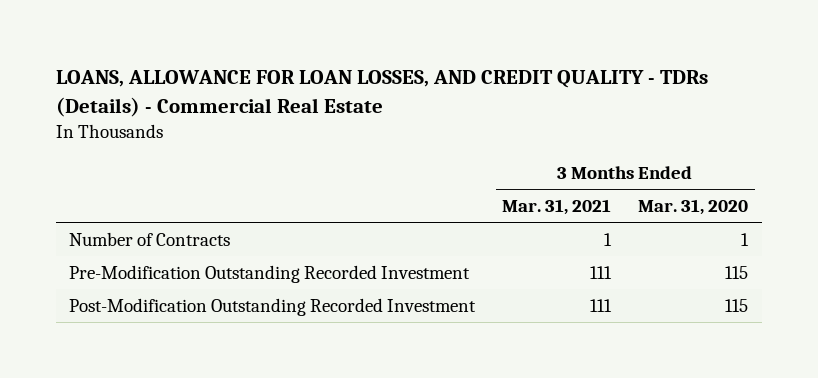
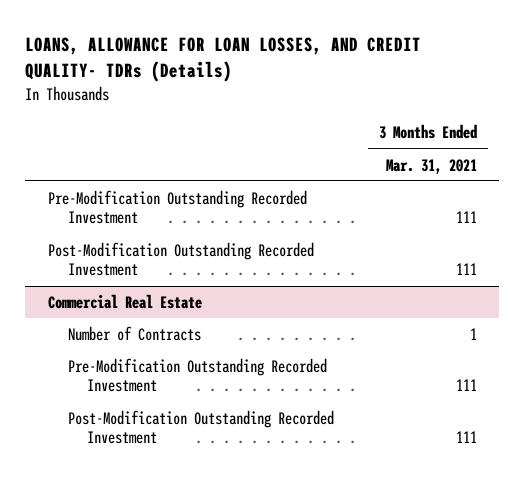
- LOANS, ALLOWANCE FOR LOAN LOSSES, AND CREDIT QUALITY - TDRs (Details) - Commercial Real Estate
+ LOANS, ALLOWANCE FOR LOAN LOSSES, AND CREDIT QUALITY- TDRs (Details)
- | 3 Months Ended Mar. 31, 2021 | 3 Months Ended Mar. 31, 2020
+ | 3 Months Ended Mar. 31, 2021
+ Pre-Modification Outstanding Recorded Investment | 111
+ Post-Modification Outstanding Recorded Investment | 111
+ Commercial Real Estate

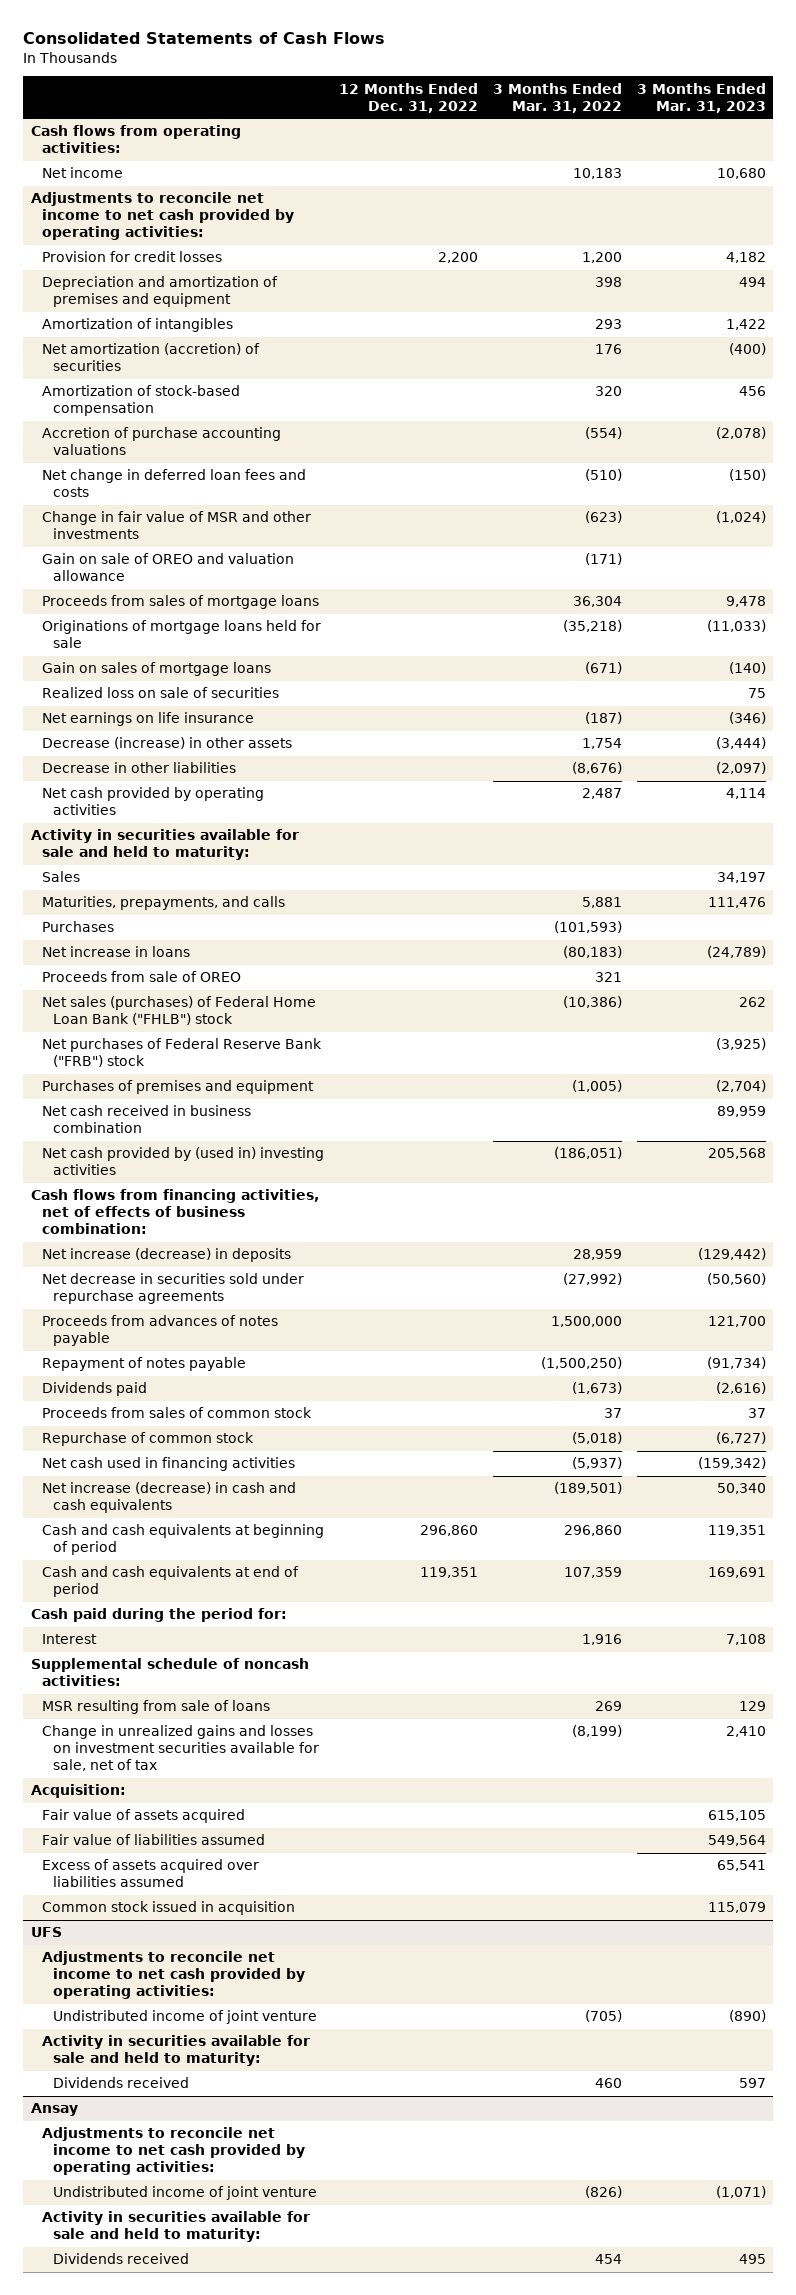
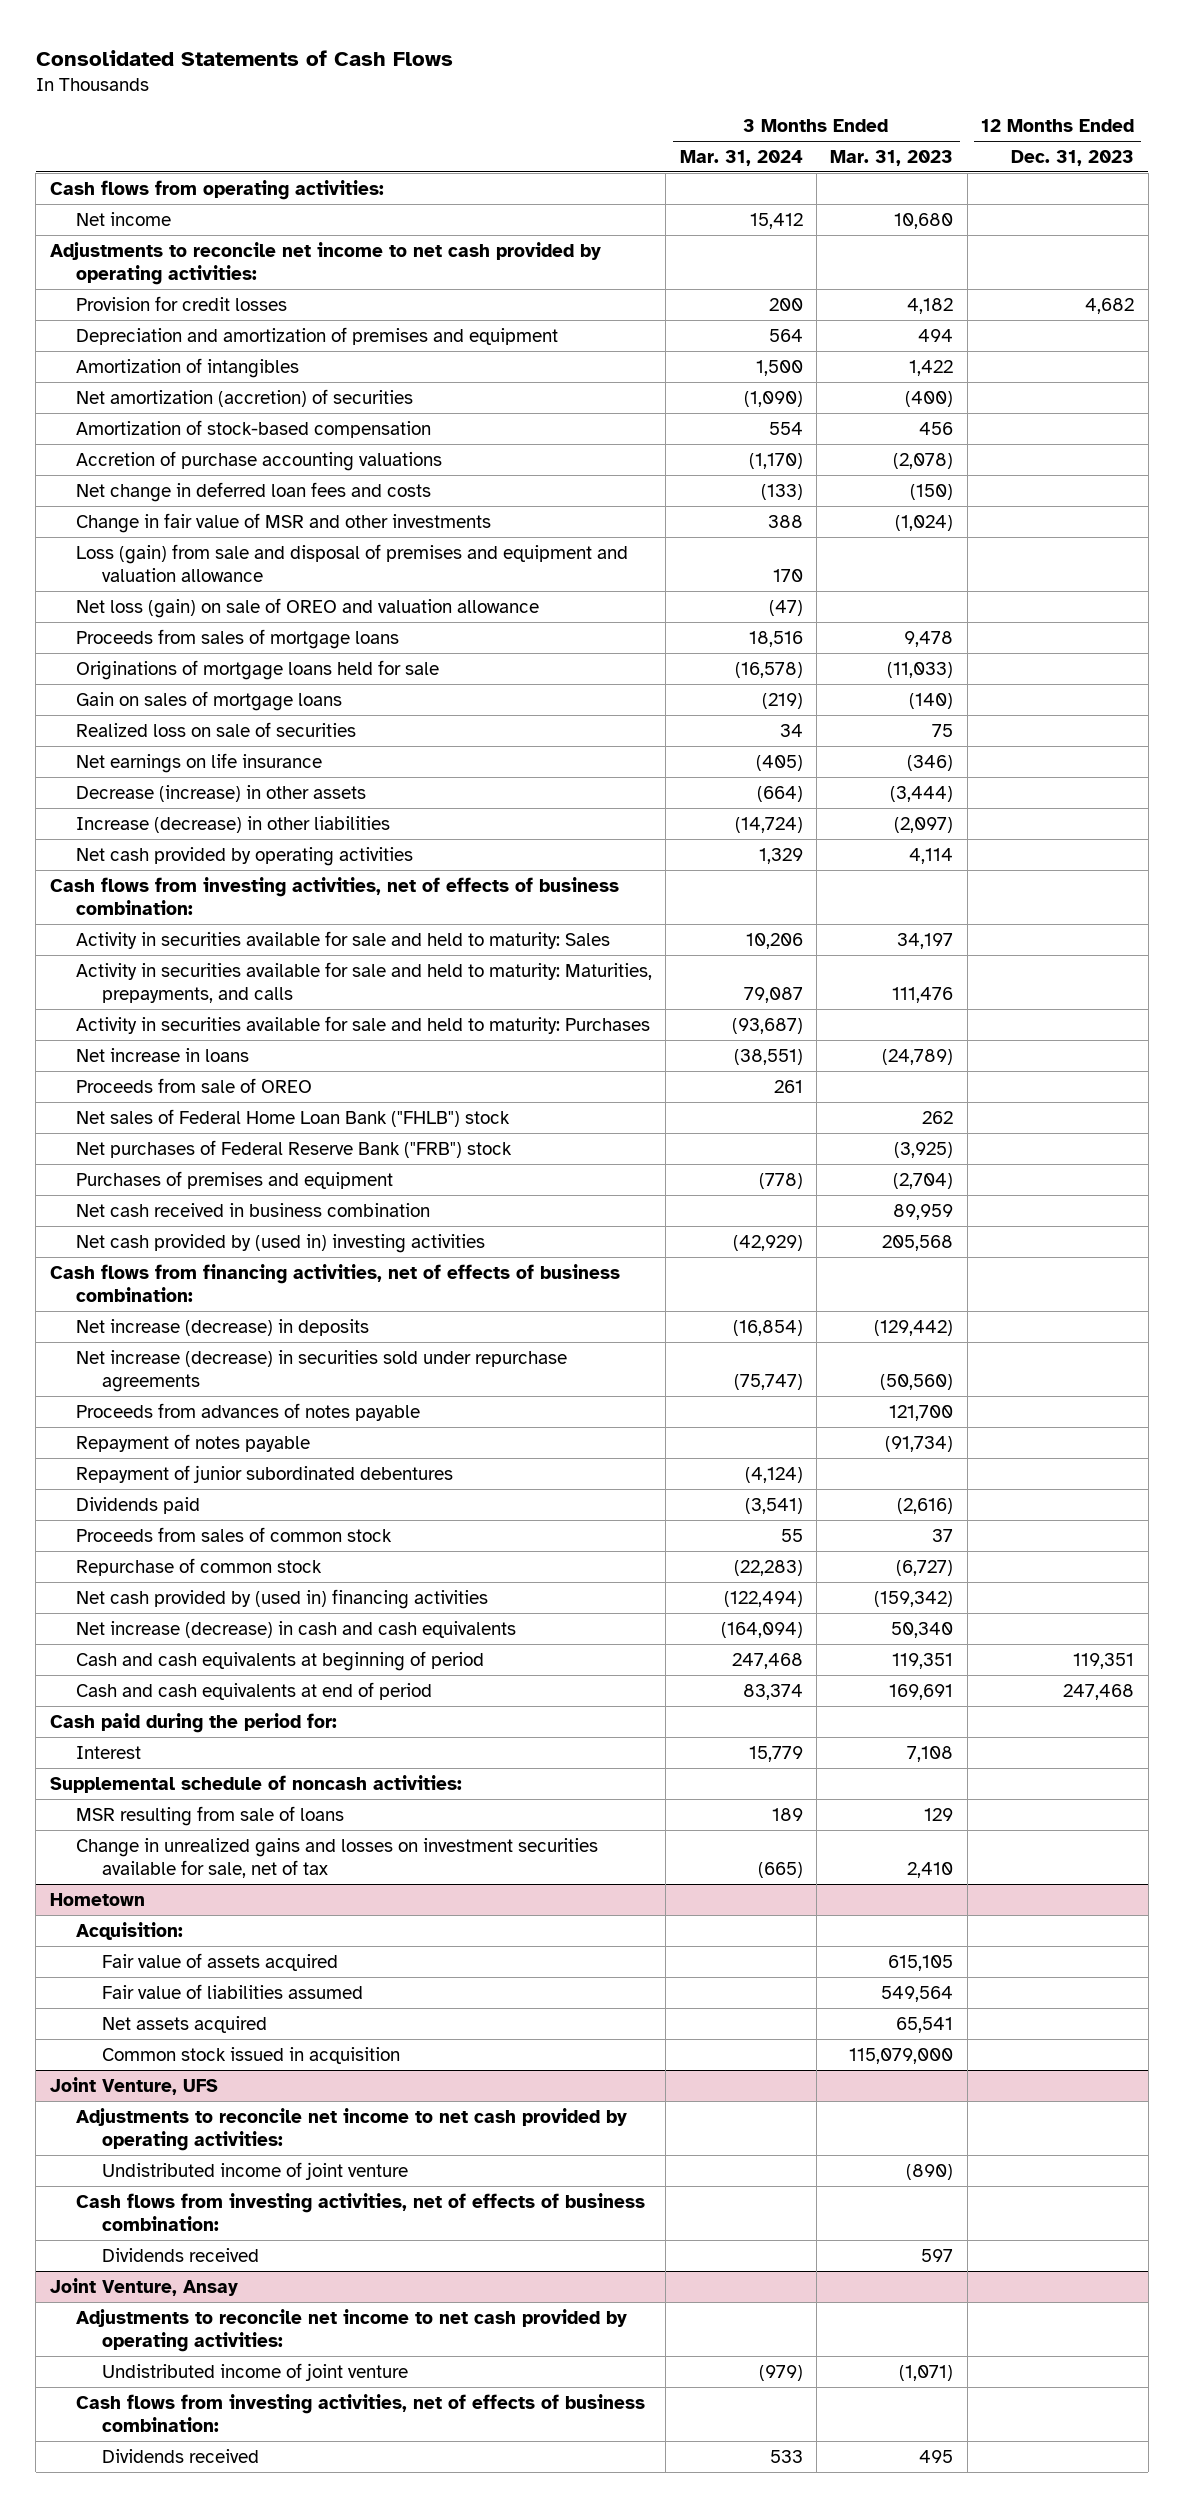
- | 12 Months Ended Dec. 31, 2022 | 3 Months Ended Mar. 31, 2022 | 3 Months Ended Mar. 31, 2023
+ | 3 Months Ended Mar. 31, 2024 | 3 Months Ended Mar. 31, 2023 | 12 Months Ended Dec. 31, 2023
- Gain on sale of OREO and valuation allowance | | (171) |
+ Loss (gain) from sale and disposal of premises and equipment and valuation allowance | 170 | |
+ Net loss (gain) on sale of OREO and valuation allowance | (47) | |
- Decrease in other liabilities | | (8,676) | (2,097)
+ Increase (decrease) in other liabilities | (14,724) | (2,097) |
- Activity in securities available for sale and held to maturity:
- Sales | | | 34,197
- Maturities, prepayments, and calls | | 5,881 | 111,476
- Purchases | | (101,593) |
+ Cash flows from investing activities, net of effects of business combination:
+ Activity in securities available for sale and held to maturity: Sales | 10,206 | 34,197 |
+ Activity in securities available for sale and held to maturity: Maturities, prepayments, and calls | 79,087 | 111,476 |
+ Activity in securities available for sale and held to maturity: Purchases | (93,687) | |
- Net sales (purchases) of Federal Home Loan Bank ("FHLB") stock | | (10,386) | 262
+ Net sales of Federal Home Loan Bank ("FHLB") stock | | 262 |
- Net decrease in securities sold under repurchase agreements | | (27,992) | (50,560)
+ Net increase (decrease) in securities sold under repurchase agreements | (75,747) | (50,560) |
+ Repayment of junior subordinated debentures | (4,124) | |
- Net cash used in financing activities | | (5,937) | (159,342)
+ Net cash provided by (used in) financing activities | (122,494) | (159,342) |
+ Hometown
- Excess of assets acquired over liabilities assumed | | | 65,541
- Common stock issued in acquisition | | | 115,079
- UFS
+ Net assets acquired | | 65,541 |
+ Common stock issued in acquisition | | 115,079,000 |
+ Joint Venture, UFS
- Activity in securities available for sale and held to maturity:
+ Cash flows from investing activities, net of effects of business combination:
- Ansay
+ Joint Venture, Ansay
- Activity in securities available for sale and held to maturity:
+ Cash flows from investing activities, net of effects of business combination:

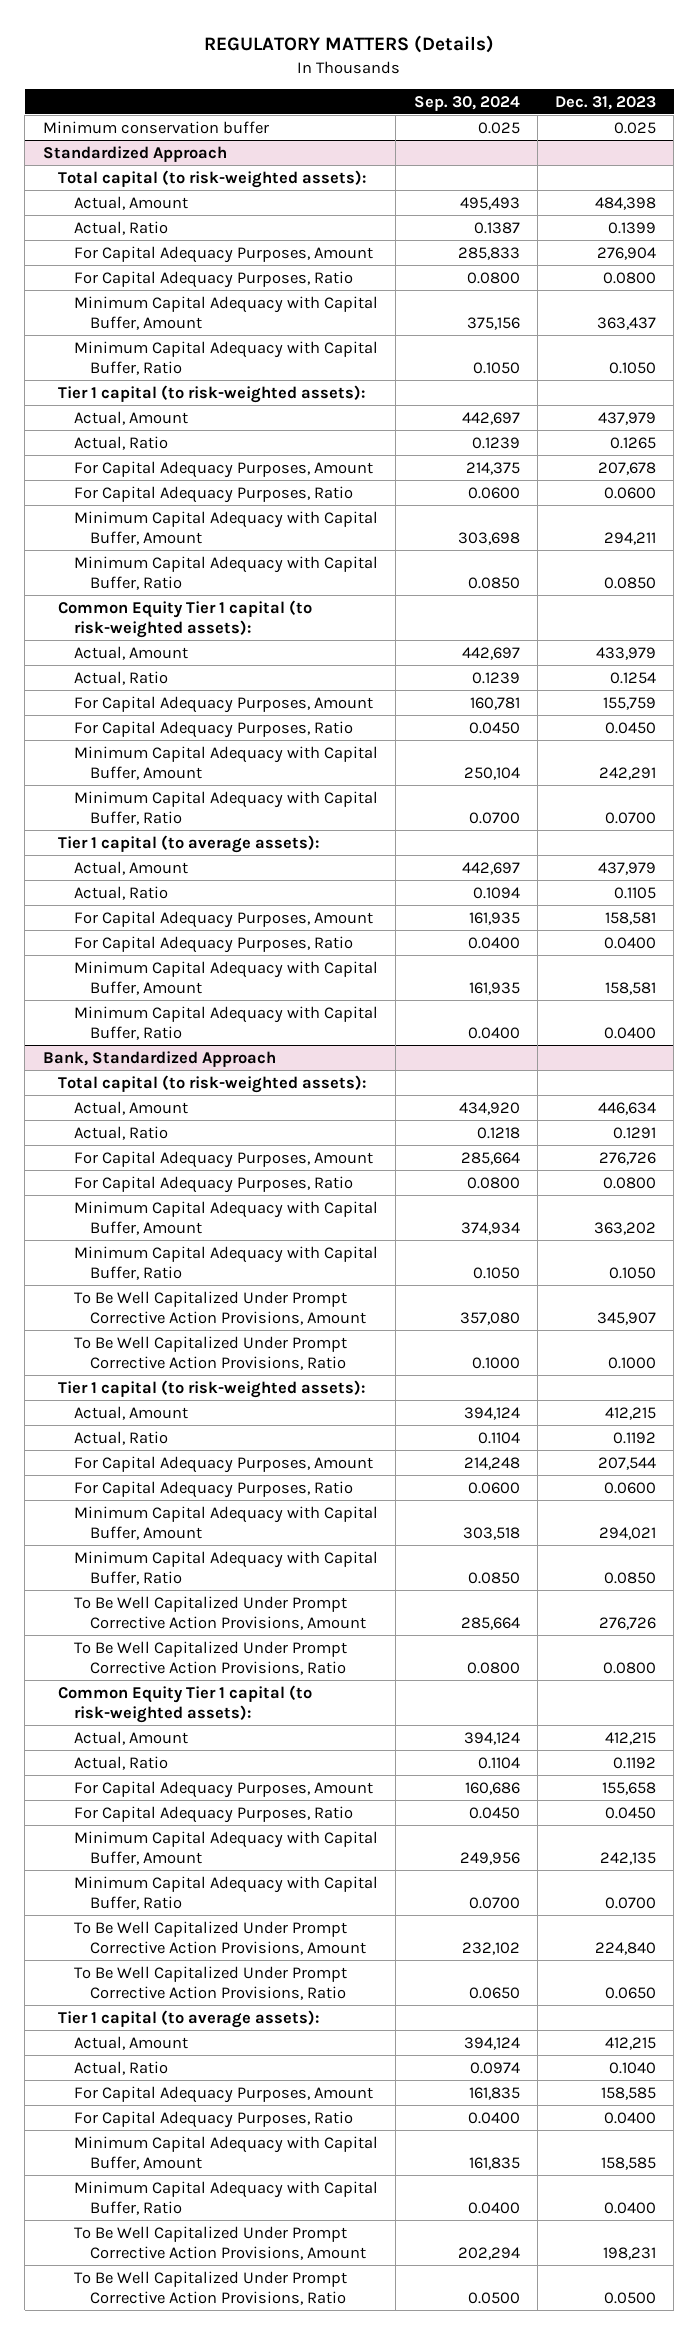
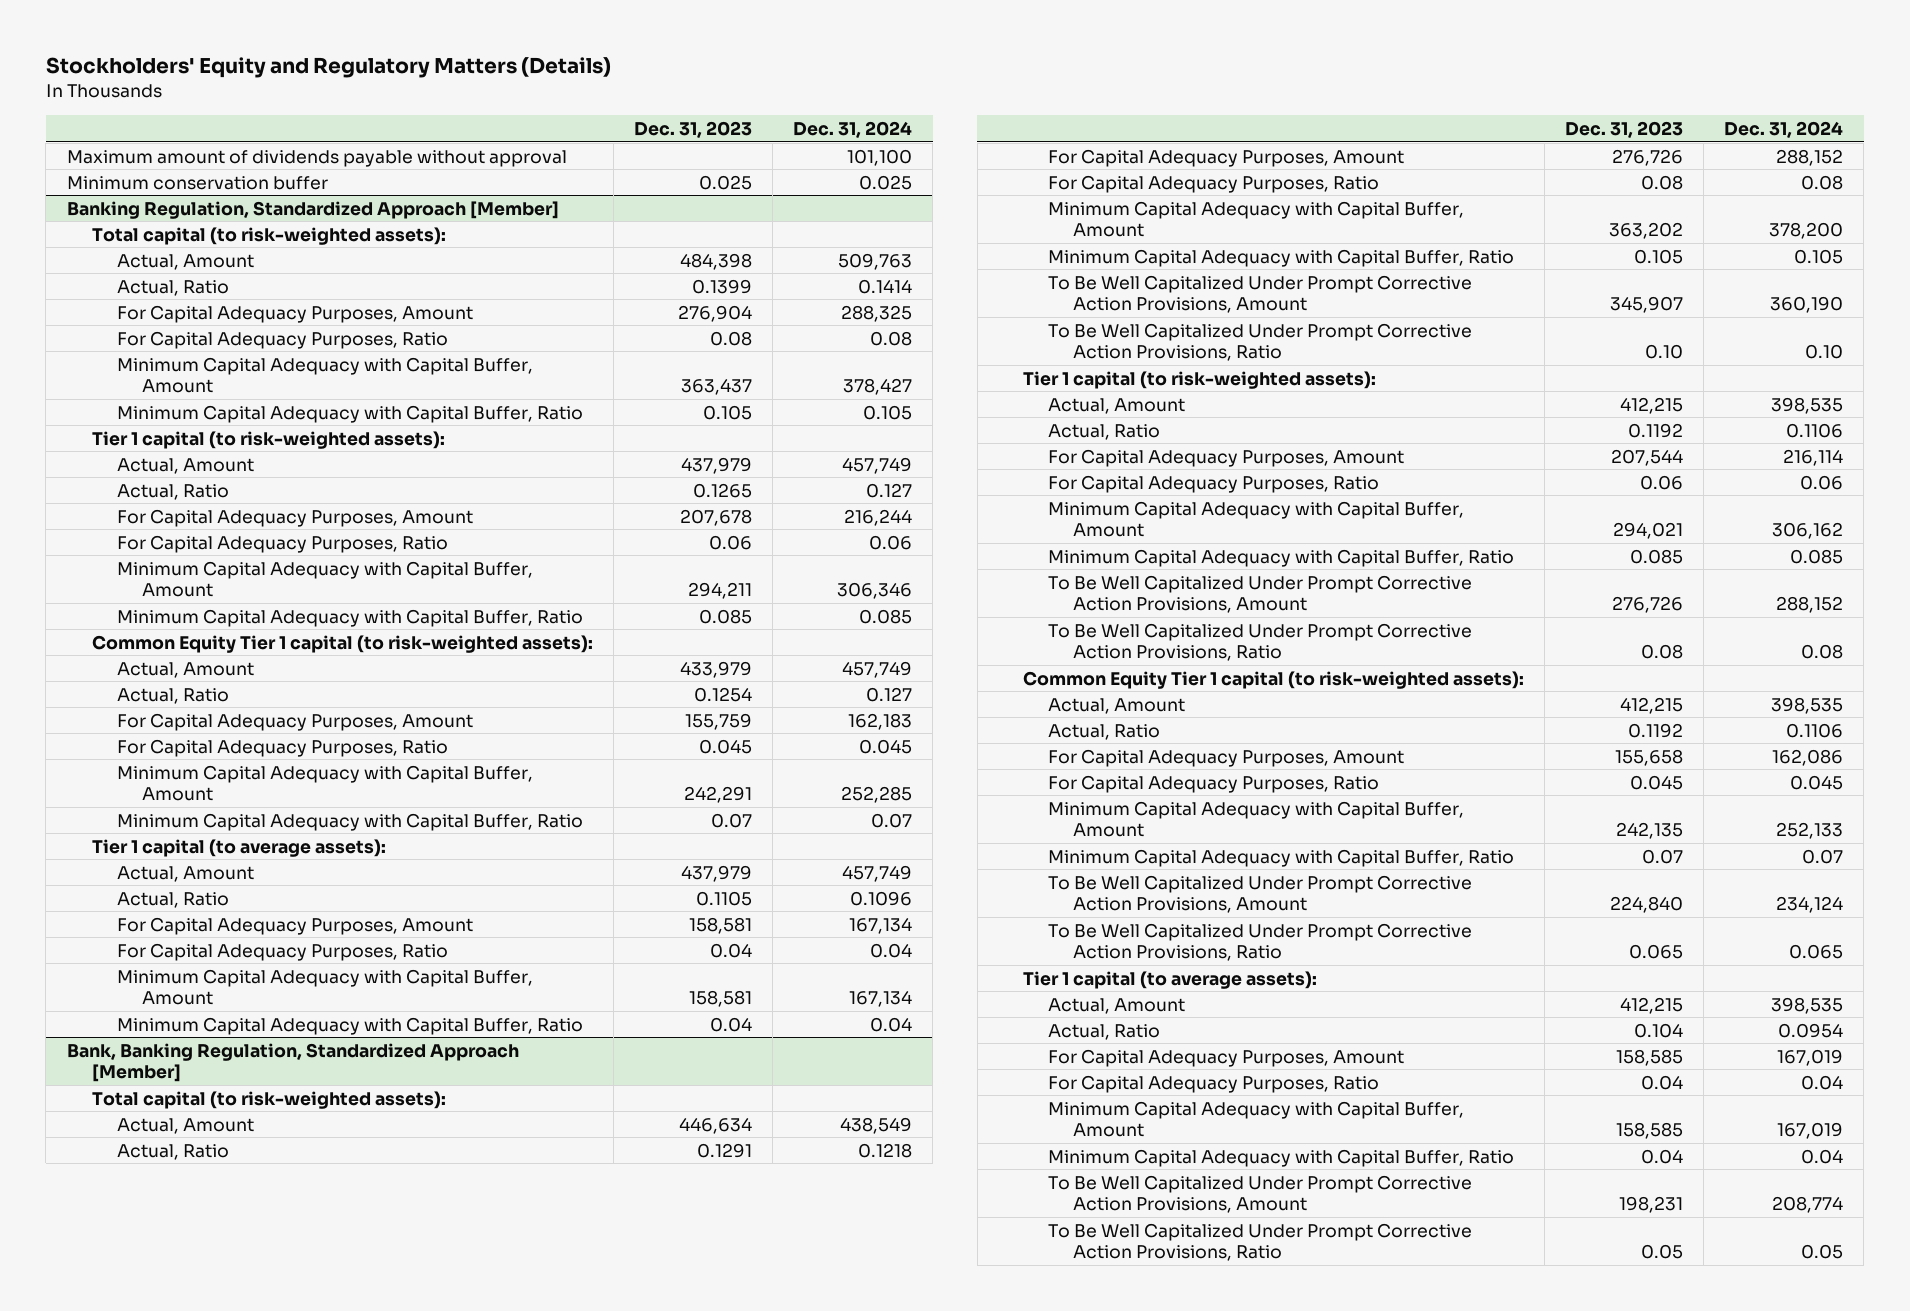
- REGULATORY MATTERS (Details)
+ Stockholders' Equity and Regulatory Matters (Details)
- | Sep. 30, 2024 | Dec. 31, 2023
+ | Dec. 31, 2023 | Dec. 31, 2024
+ Maximum amount of dividends payable without approval | | 101,100
- Standardized Approach
+ Banking Regulation, Standardized Approach [Member]
- For Capital Adequacy Purposes, Ratio | 0.0800 | 0.0800
+ For Capital Adequacy Purposes, Ratio | 0.08 | 0.08
- Minimum Capital Adequacy with Capital Buffer, Ratio | 0.1050 | 0.1050
+ Minimum Capital Adequacy with Capital Buffer, Ratio | 0.105 | 0.105
- For Capital Adequacy Purposes, Ratio | 0.0600 | 0.0600
+ For Capital Adequacy Purposes, Ratio | 0.06 | 0.06
- Minimum Capital Adequacy with Capital Buffer, Ratio | 0.0850 | 0.0850
+ Minimum Capital Adequacy with Capital Buffer, Ratio | 0.085 | 0.085
- For Capital Adequacy Purposes, Ratio | 0.0450 | 0.0450
+ For Capital Adequacy Purposes, Ratio | 0.045 | 0.045
- Minimum Capital Adequacy with Capital Buffer, Ratio | 0.0700 | 0.0700
+ Minimum Capital Adequacy with Capital Buffer, Ratio | 0.07 | 0.07
- For Capital Adequacy Purposes, Ratio | 0.0400 | 0.0400
+ For Capital Adequacy Purposes, Ratio | 0.04 | 0.04
- Minimum Capital Adequacy with Capital Buffer, Ratio | 0.0400 | 0.0400
- Bank, Standardized Approach
+ Minimum Capital Adequacy with Capital Buffer, Ratio | 0.04 | 0.04
+ Bank, Banking Regulation, Standardized Approach [Member]
- For Capital Adequacy Purposes, Ratio | 0.0800 | 0.0800
+ For Capital Adequacy Purposes, Ratio | 0.08 | 0.08
- Minimum Capital Adequacy with Capital Buffer, Ratio | 0.1050 | 0.1050
+ Minimum Capital Adequacy with Capital Buffer, Ratio | 0.105 | 0.105
- To Be Well Capitalized Under Prompt Corrective Action Provisions, Ratio | 0.1000 | 0.1000
+ To Be Well Capitalized Under Prompt Corrective Action Provisions, Ratio | 0.10 | 0.10
- For Capital Adequacy Purposes, Ratio | 0.0600 | 0.0600
+ For Capital Adequacy Purposes, Ratio | 0.06 | 0.06
- Minimum Capital Adequacy with Capital Buffer, Ratio | 0.0850 | 0.0850
+ Minimum Capital Adequacy with Capital Buffer, Ratio | 0.085 | 0.085
- To Be Well Capitalized Under Prompt Corrective Action Provisions, Ratio | 0.0800 | 0.0800
+ To Be Well Capitalized Under Prompt Corrective Action Provisions, Ratio | 0.08 | 0.08
- For Capital Adequacy Purposes, Ratio | 0.0450 | 0.0450
+ For Capital Adequacy Purposes, Ratio | 0.045 | 0.045
- Minimum Capital Adequacy with Capital Buffer, Ratio | 0.0700 | 0.0700
+ Minimum Capital Adequacy with Capital Buffer, Ratio | 0.07 | 0.07
- To Be Well Capitalized Under Prompt Corrective Action Provisions, Ratio | 0.0650 | 0.0650
+ To Be Well Capitalized Under Prompt Corrective Action Provisions, Ratio | 0.065 | 0.065
- Actual, Ratio | 0.0974 | 0.1040
+ Actual, Ratio | 0.104 | 0.0954
- For Capital Adequacy Purposes, Ratio | 0.0400 | 0.0400
+ For Capital Adequacy Purposes, Ratio | 0.04 | 0.04
- Minimum Capital Adequacy with Capital Buffer, Ratio | 0.0400 | 0.0400
+ Minimum Capital Adequacy with Capital Buffer, Ratio | 0.04 | 0.04
- To Be Well Capitalized Under Prompt Corrective Action Provisions, Ratio | 0.0500 | 0.0500
+ To Be Well Capitalized Under Prompt Corrective Action Provisions, Ratio | 0.05 | 0.05

